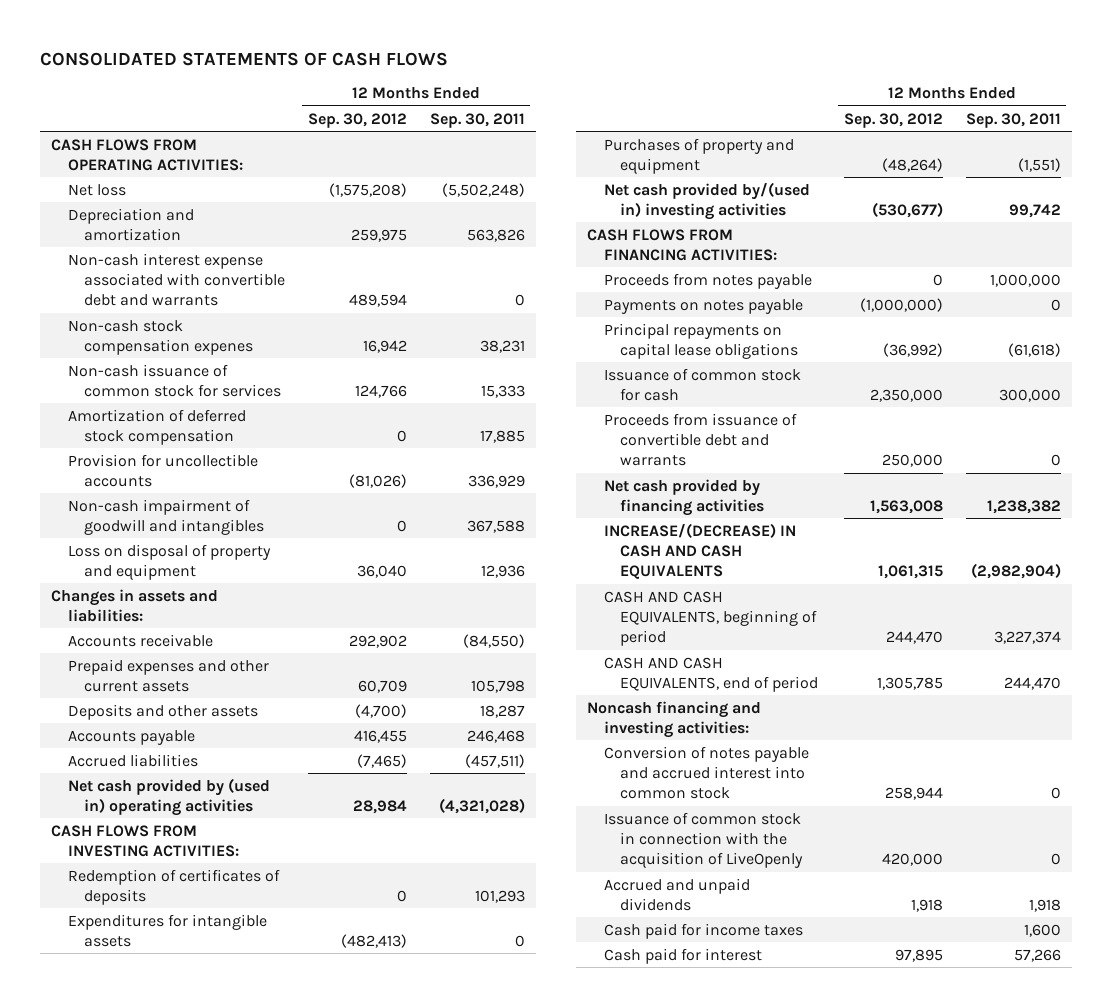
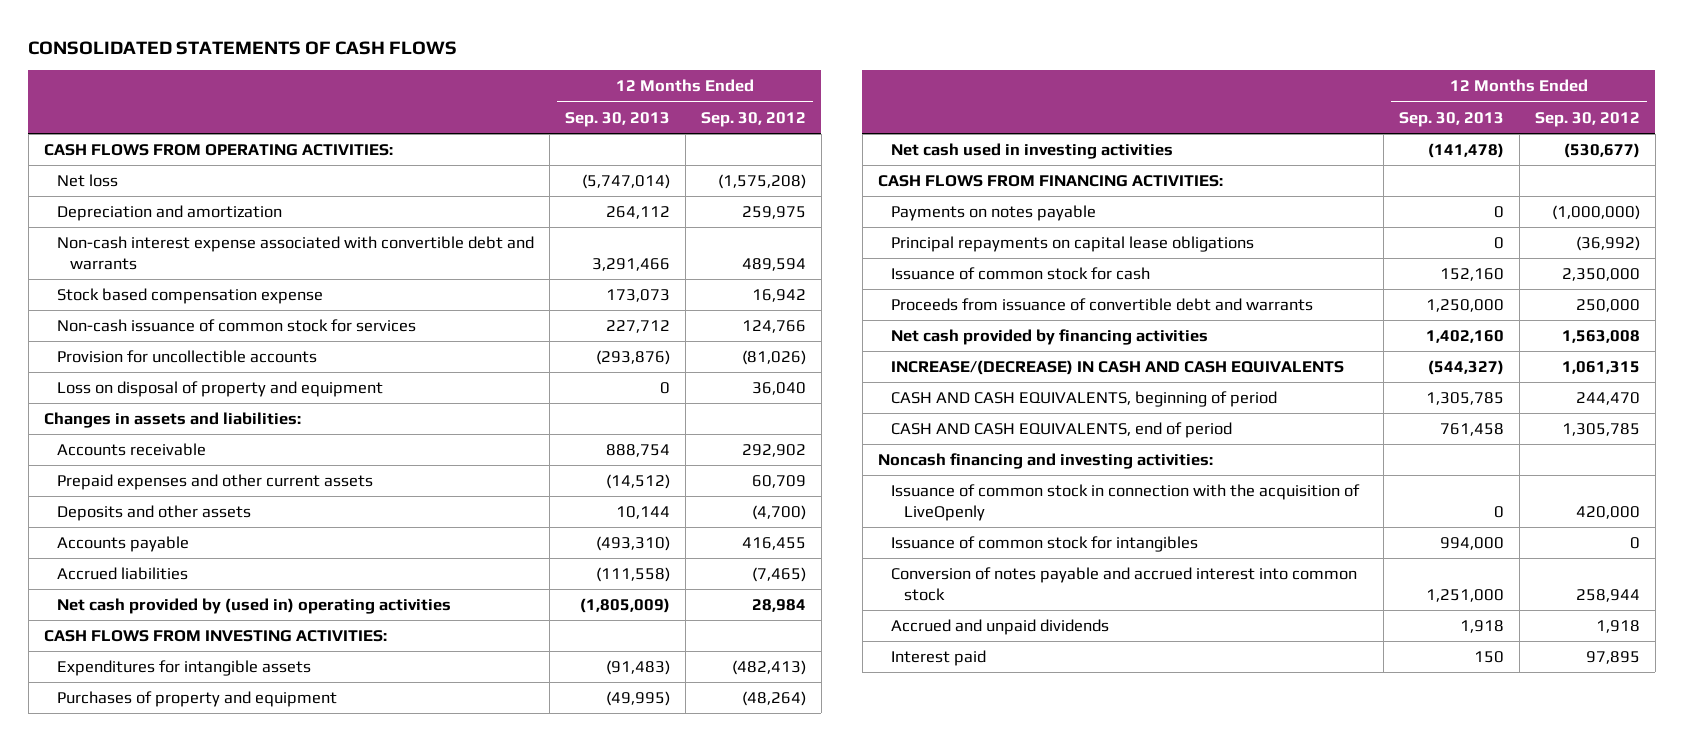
- | 12 Months Ended Sep. 30, 2012 | 12 Months Ended Sep. 30, 2011
+ | 12 Months Ended Sep. 30, 2013 | 12 Months Ended Sep. 30, 2012
- Non-cash stock compensation expenes | 16,942 | 38,231
+ Stock based compensation expense | 173,073 | 16,942
- Amortization of deferred stock compensation | 0 | 17,885
- Non-cash impairment of goodwill and intangibles | 0 | 367,588
- Redemption of certificates of deposits | 0 | 101,293
- Net cash provided by/(used in) investing activities | (530,677) | 99,742
+ Net cash used in investing activities | (141,478) | (530,677)
- Proceeds from notes payable | 0 | 1,000,000
+ Issuance of common stock for intangibles | 994,000 | 0
moved down: Conversion of notes payable and accrued interest into common stock | 1,251,000 | 258,944
- Cash paid for income taxes | | 1,600
- Cash paid for interest | 97,895 | 57,266
+ Interest paid | 150 | 97,895

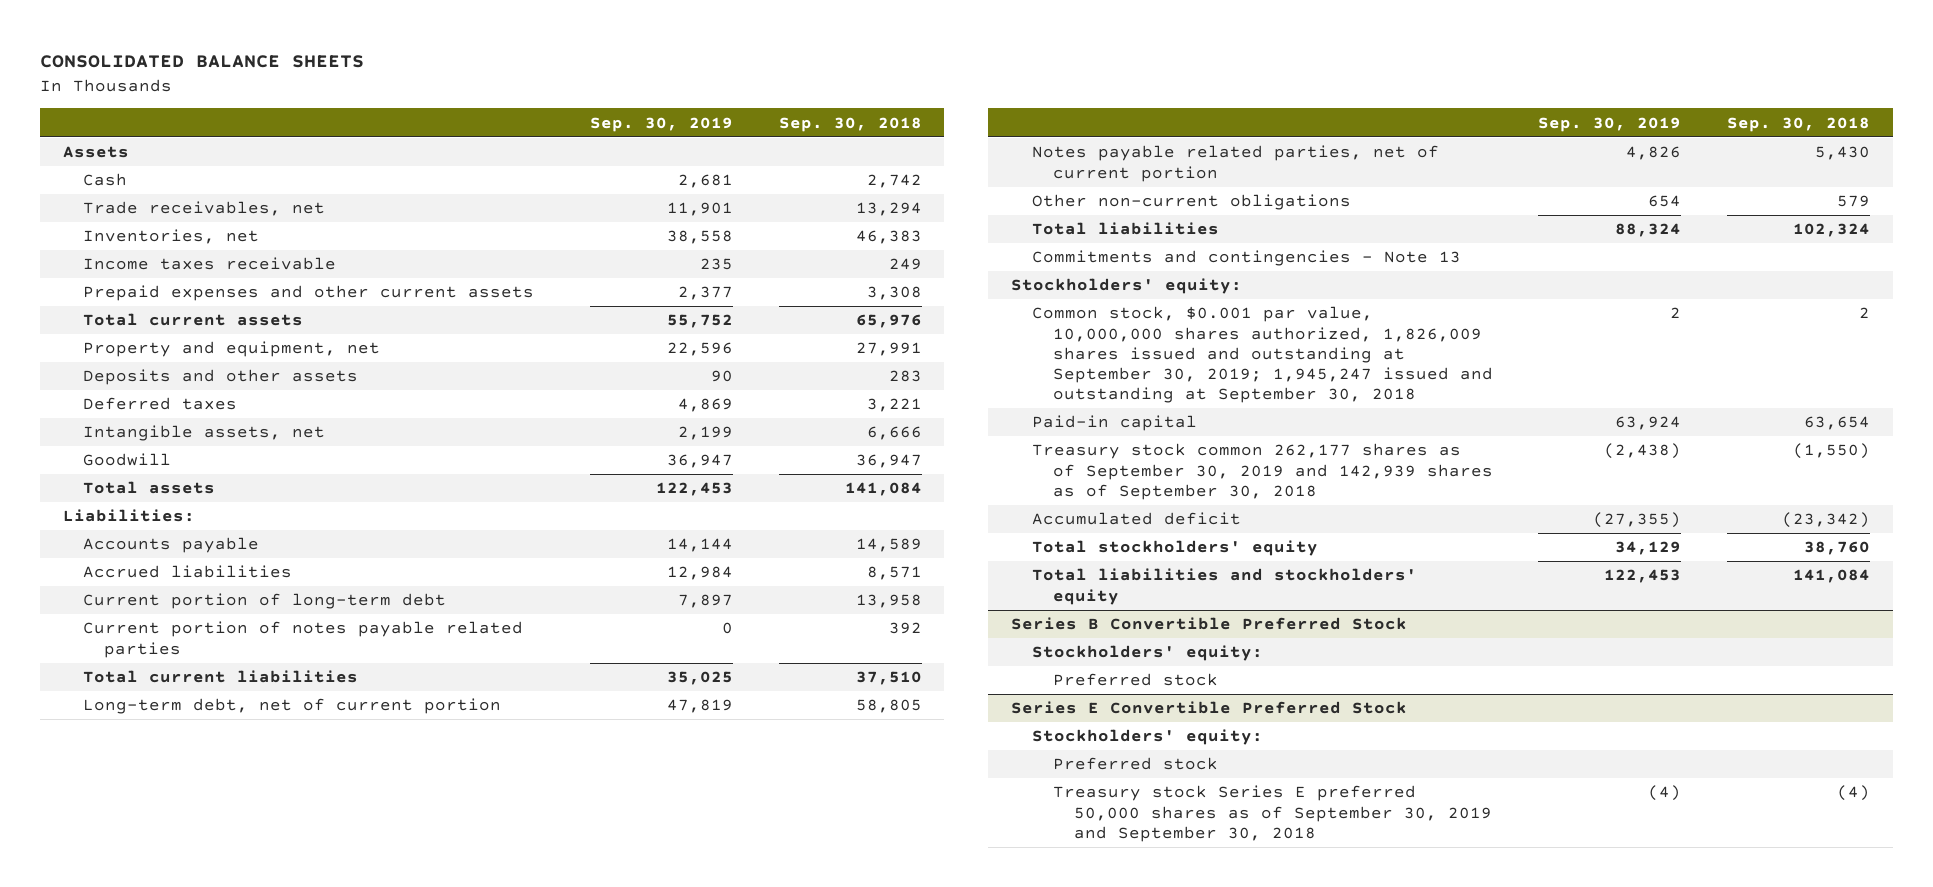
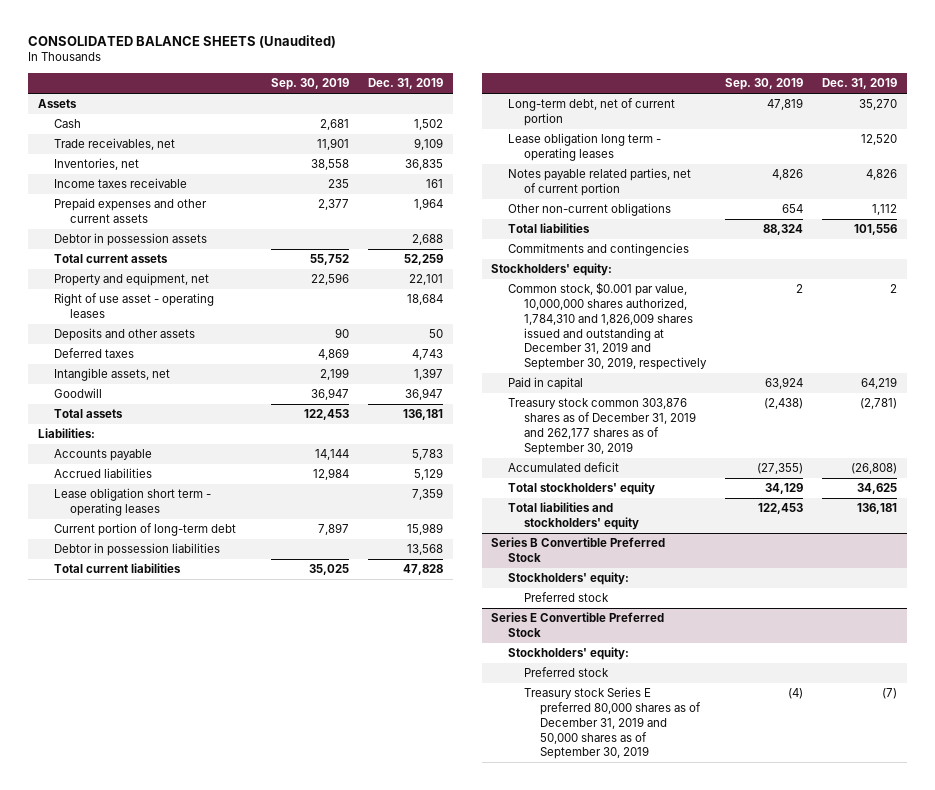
- CONSOLIDATED BALANCE SHEETS
+ CONSOLIDATED BALANCE SHEETS (Unaudited)
- | Sep. 30, 2019 | Sep. 30, 2018
+ | Sep. 30, 2019 | Dec. 31, 2019
+ Debtor in possession assets | | 2,688
+ Right of use asset - operating leases | | 18,684
+ Lease obligation short term - operating leases | | 7,359
- Current portion of notes payable related parties | 0 | 392
+ Debtor in possession liabilities | | 13,568
+ Lease obligation long term - operating leases | | 12,520
- Commitments and contingencies - Note 13
+ Commitments and contingencies
- Common stock, $0.001 par value, 10,000,000 shares authorized, 1,826,009 shares issued and outstanding at September 30, 2019; 1,945,247 issued and outstanding at September 30, 2018 | 2 | 2
- Paid-in capital | 63,924 | 63,654
- Treasury stock common 262,177 shares as of September 30, 2019 and 142,939 shares as of September 30, 2018 | (2,438) | (1,550)
+ Common stock, $0.001 par value, 10,000,000 shares authorized, 1,784,310 and 1,826,009 shares issued and outstanding at December 31, 2019 and September 30, 2019, respectively | 2 | 2
+ Paid in capital | 63,924 | 64,219
+ Treasury stock common 303,876 shares as of December 31, 2019 and 262,177 shares as of September 30, 2019 | (2,438) | (2,781)
@ Series E Convertible Preferred Stock
- Treasury stock Series E preferred 50,000 shares as of September 30, 2019 and September 30, 2018 | (4) | (4)
+ Treasury stock Series E preferred 80,000 shares as of December 31, 2019 and 50,000 shares as of September 30, 2019 | (4) | (7)

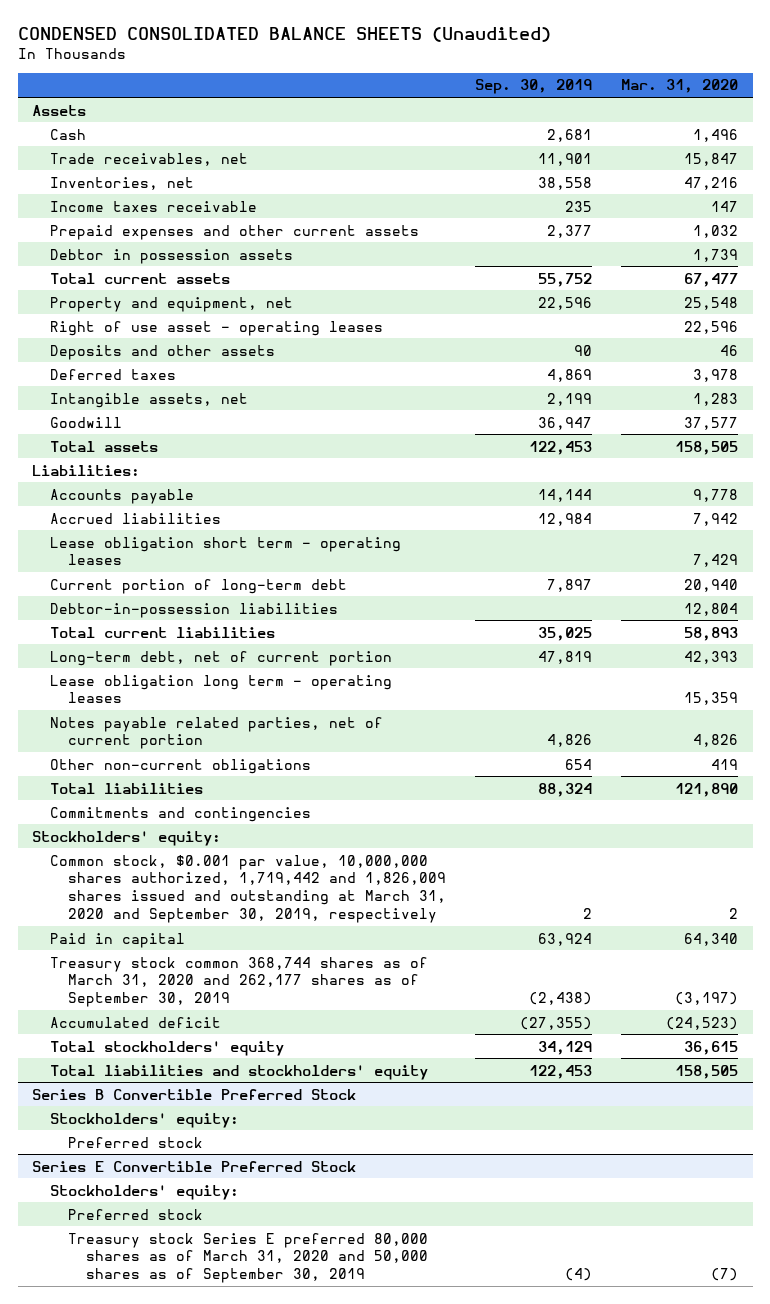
- CONSOLIDATED BALANCE SHEETS (Unaudited)
+ CONDENSED CONSOLIDATED BALANCE SHEETS (Unaudited)
- | Sep. 30, 2019 | Dec. 31, 2019
+ | Sep. 30, 2019 | Mar. 31, 2020
- Debtor in possession liabilities | | 13,568
+ Debtor-in-possession liabilities | | 12,804
- Common stock, $0.001 par value, 10,000,000 shares authorized, 1,784,310 and 1,826,009 shares issued and outstanding at December 31, 2019 and September 30, 2019, respectively | 2 | 2
+ Common stock, $0.001 par value, 10,000,000 shares authorized, 1,719,442 and 1,826,009 shares issued and outstanding at March 31, 2020 and September 30, 2019, respectively | 2 | 2
- Treasury stock common 303,876 shares as of December 31, 2019 and 262,177 shares as of September 30, 2019 | (2,438) | (2,781)
+ Treasury stock common 368,744 shares as of March 31, 2020 and 262,177 shares as of September 30, 2019 | (2,438) | (3,197)
@ Series E Convertible Preferred Stock
- Treasury stock Series E preferred 80,000 shares as of December 31, 2019 and 50,000 shares as of September 30, 2019 | (4) | (7)
+ Treasury stock Series E preferred 80,000 shares as of March 31, 2020 and 50,000 shares as of September 30, 2019 | (4) | (7)

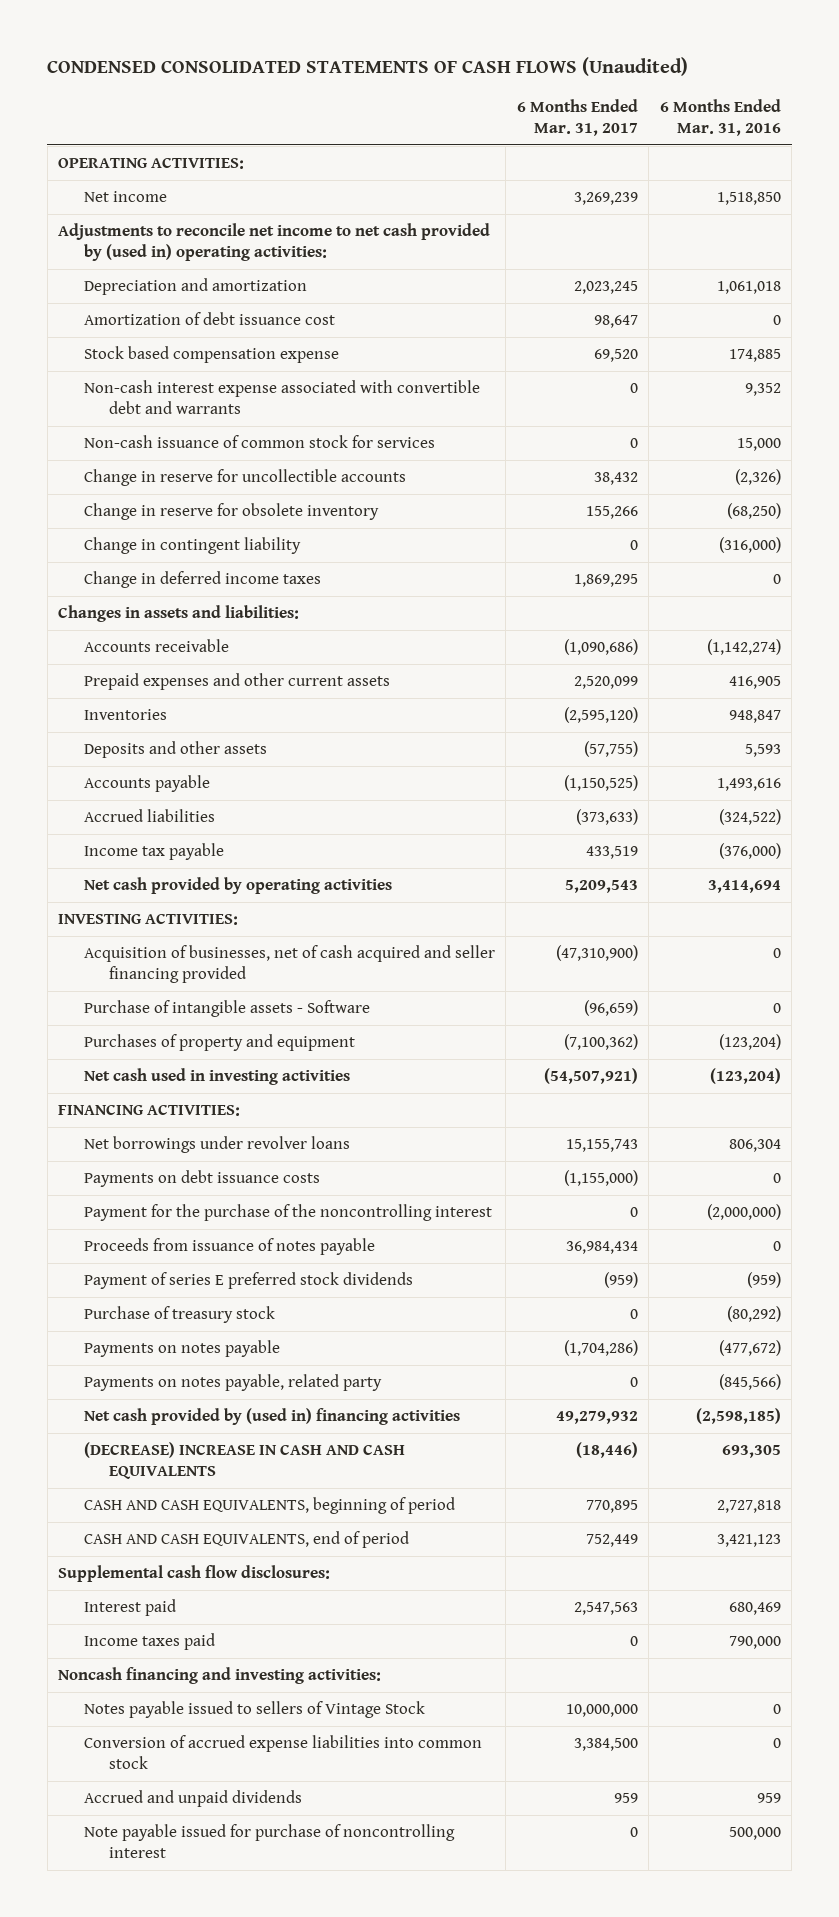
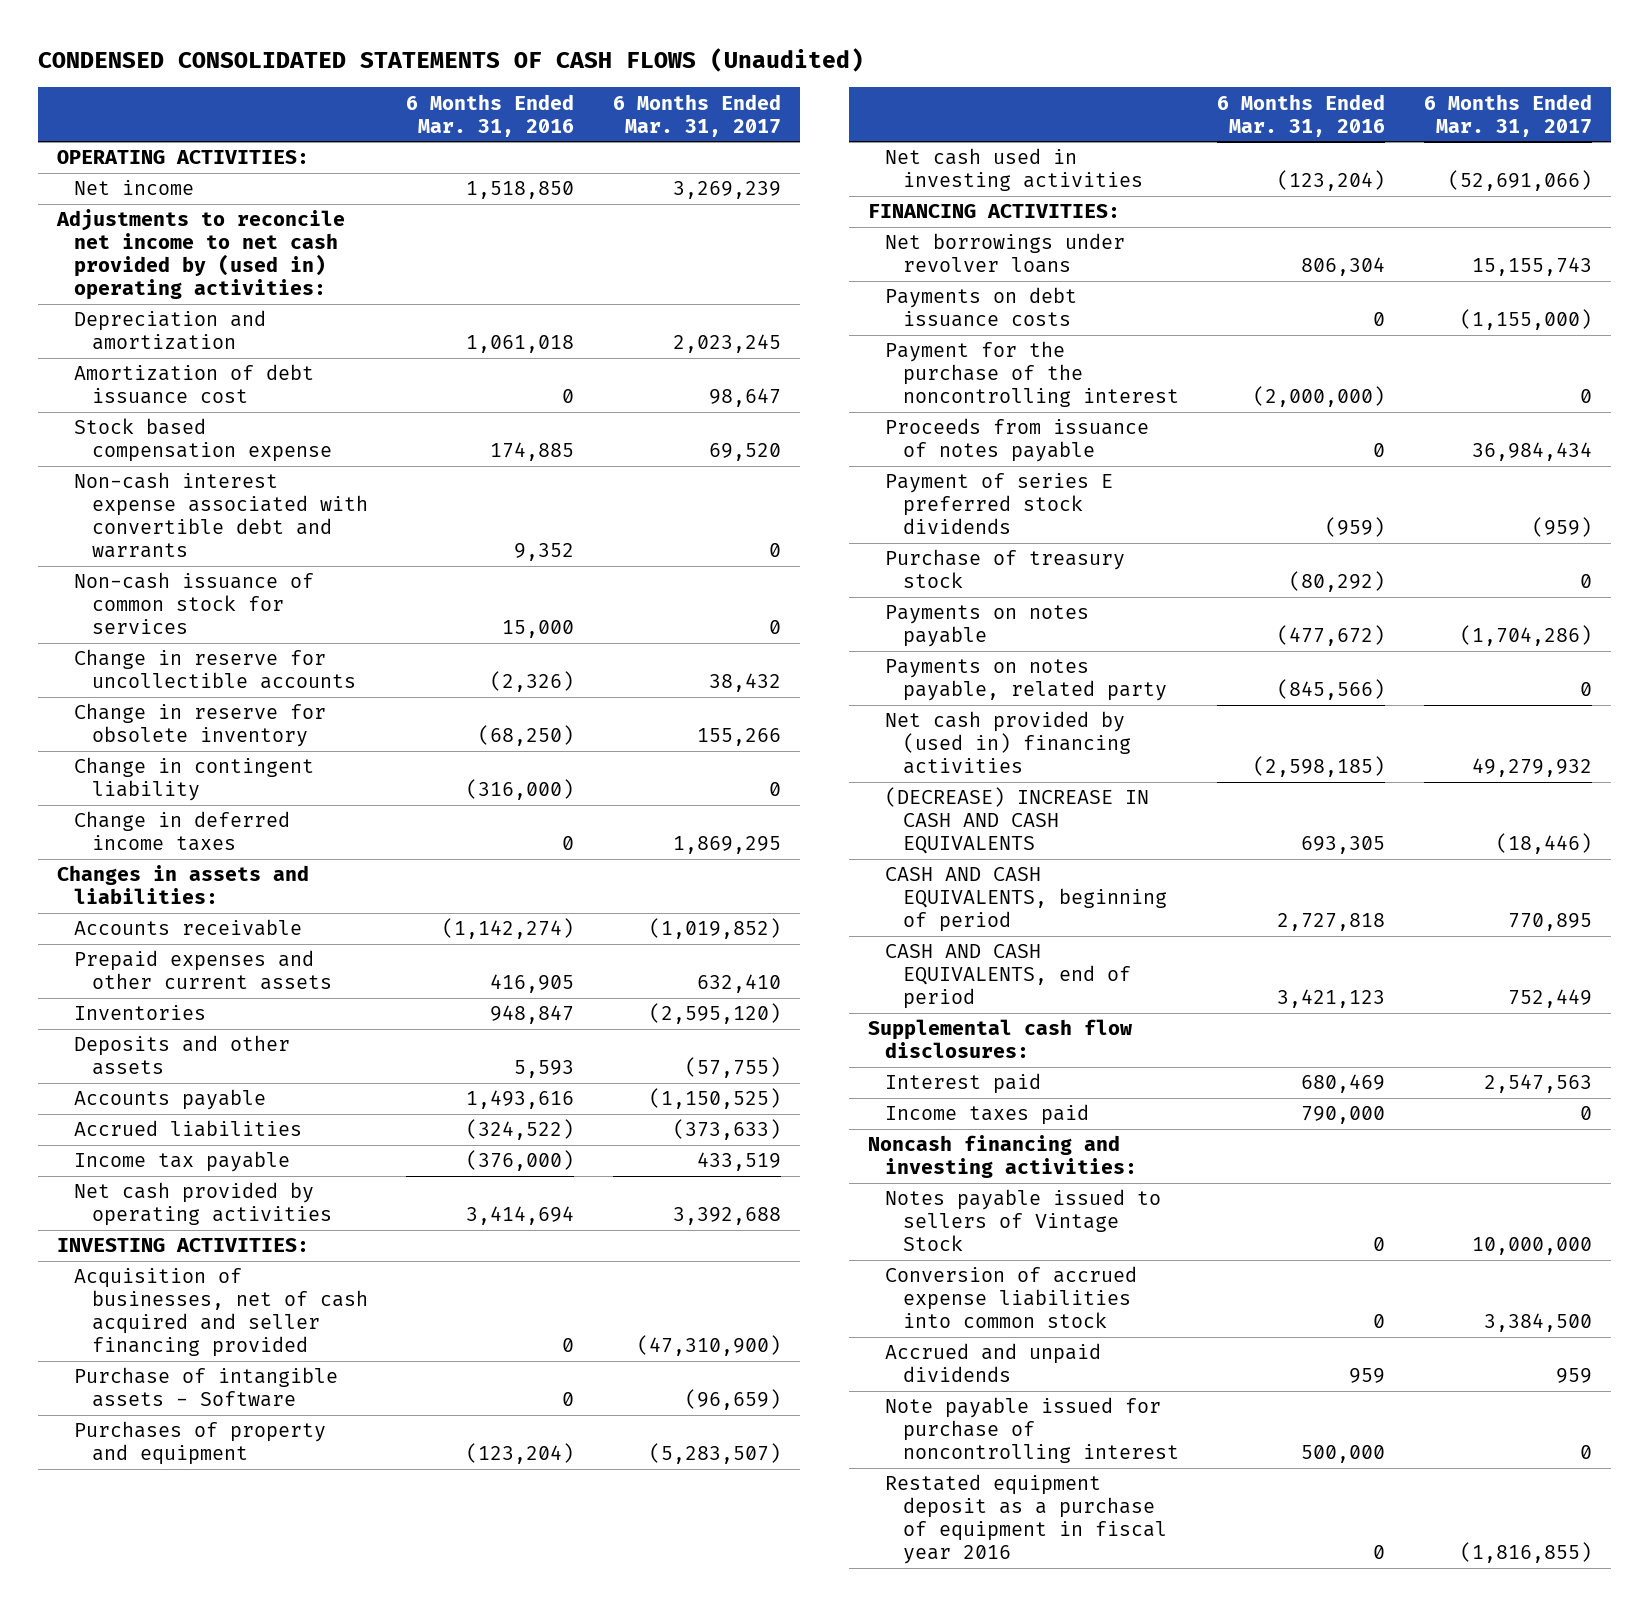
- | 6 Months Ended Mar. 31, 2017 | 6 Months Ended Mar. 31, 2016
+ | 6 Months Ended Mar. 31, 2016 | 6 Months Ended Mar. 31, 2017
- Accounts receivable | (1,090,686) | (1,142,274)
- Prepaid expenses and other current assets | 2,520,099 | 416,905
+ Accounts receivable | (1,142,274) | (1,019,852)
+ Prepaid expenses and other current assets | 416,905 | 632,410
- Net cash provided by operating activities | 5,209,543 | 3,414,694
+ Net cash provided by operating activities | 3,414,694 | 3,392,688
- Purchases of property and equipment | (7,100,362) | (123,204)
- Net cash used in investing activities | (54,507,921) | (123,204)
+ Purchases of property and equipment | (123,204) | (5,283,507)
+ Net cash used in investing activities | (123,204) | (52,691,066)
+ Restated equipment deposit as a purchase of equipment in fiscal year 2016 | 0 | (1,816,855)

